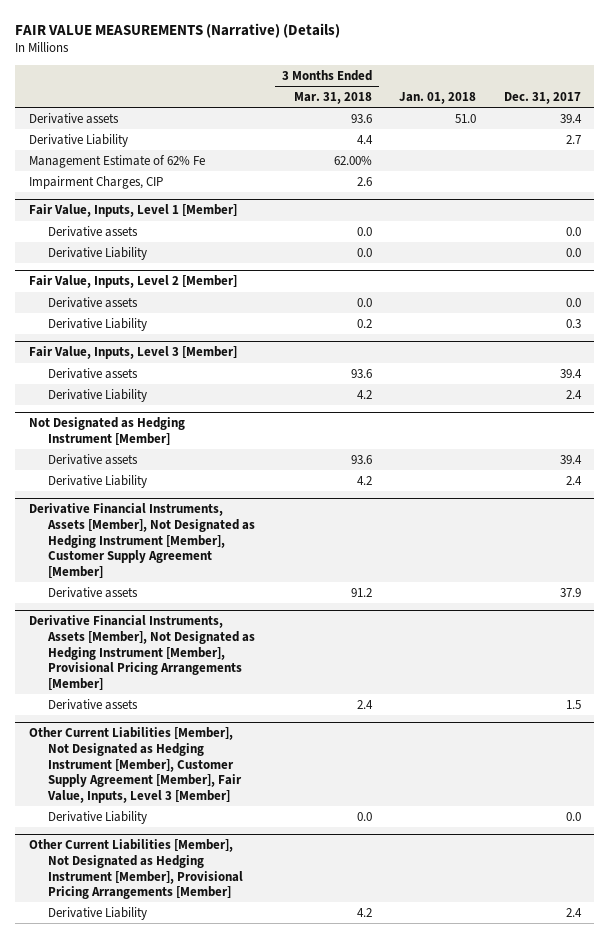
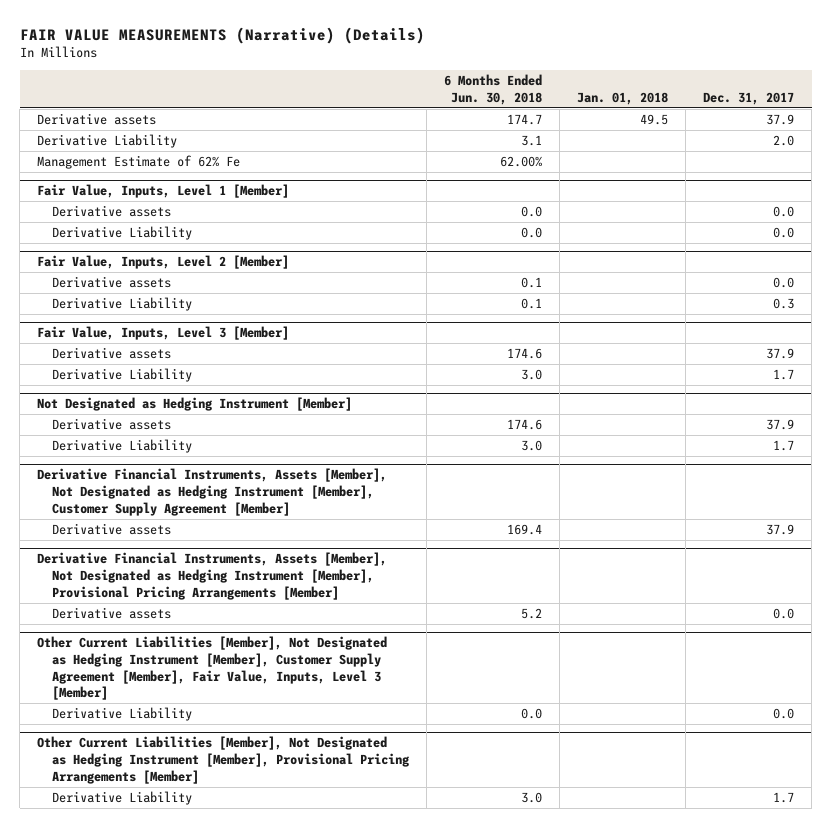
- | 3 Months Ended Mar. 31, 2018 | Jan. 01, 2018 | Dec. 31, 2017
+ | 6 Months Ended Jun. 30, 2018 | Jan. 01, 2018 | Dec. 31, 2017
- Derivative assets | 93.6 | 51.0 | 39.4
- Derivative Liability | 4.4 | | 2.7
+ Derivative assets | 174.7 | 49.5 | 37.9
+ Derivative Liability | 3.1 | | 2.0
- Impairment Charges, CIP | 2.6 | |
@ Fair Value, Inputs, Level 3 [Member]
- Derivative assets | 93.6 | | 39.4
- Derivative Liability | 4.2 | | 2.4
+ Derivative assets | 174.6 | | 37.9
+ Derivative Liability | 3.0 | | 1.7
@ Not Designated as Hedging Instrument [Member]
- Derivative assets | 93.6 | | 39.4
- Derivative Liability | 4.2 | | 2.4
+ Derivative assets | 174.6 | | 37.9
+ Derivative Liability | 3.0 | | 1.7
@ Derivative Financial Instruments, Assets [Member], Not Designated as Hedging Instrument [Member], Provisional Pricing Arrangements [Member]
- Derivative assets | 2.4 | | 1.5
+ Derivative assets | 5.2 | | 0.0
@ Other Current Liabilities [Member], Not Designated as Hedging Instrument [Member], Provisional Pricing Arrangements [Member]
- Derivative Liability | 4.2 | | 2.4
+ Derivative Liability | 3.0 | | 1.7

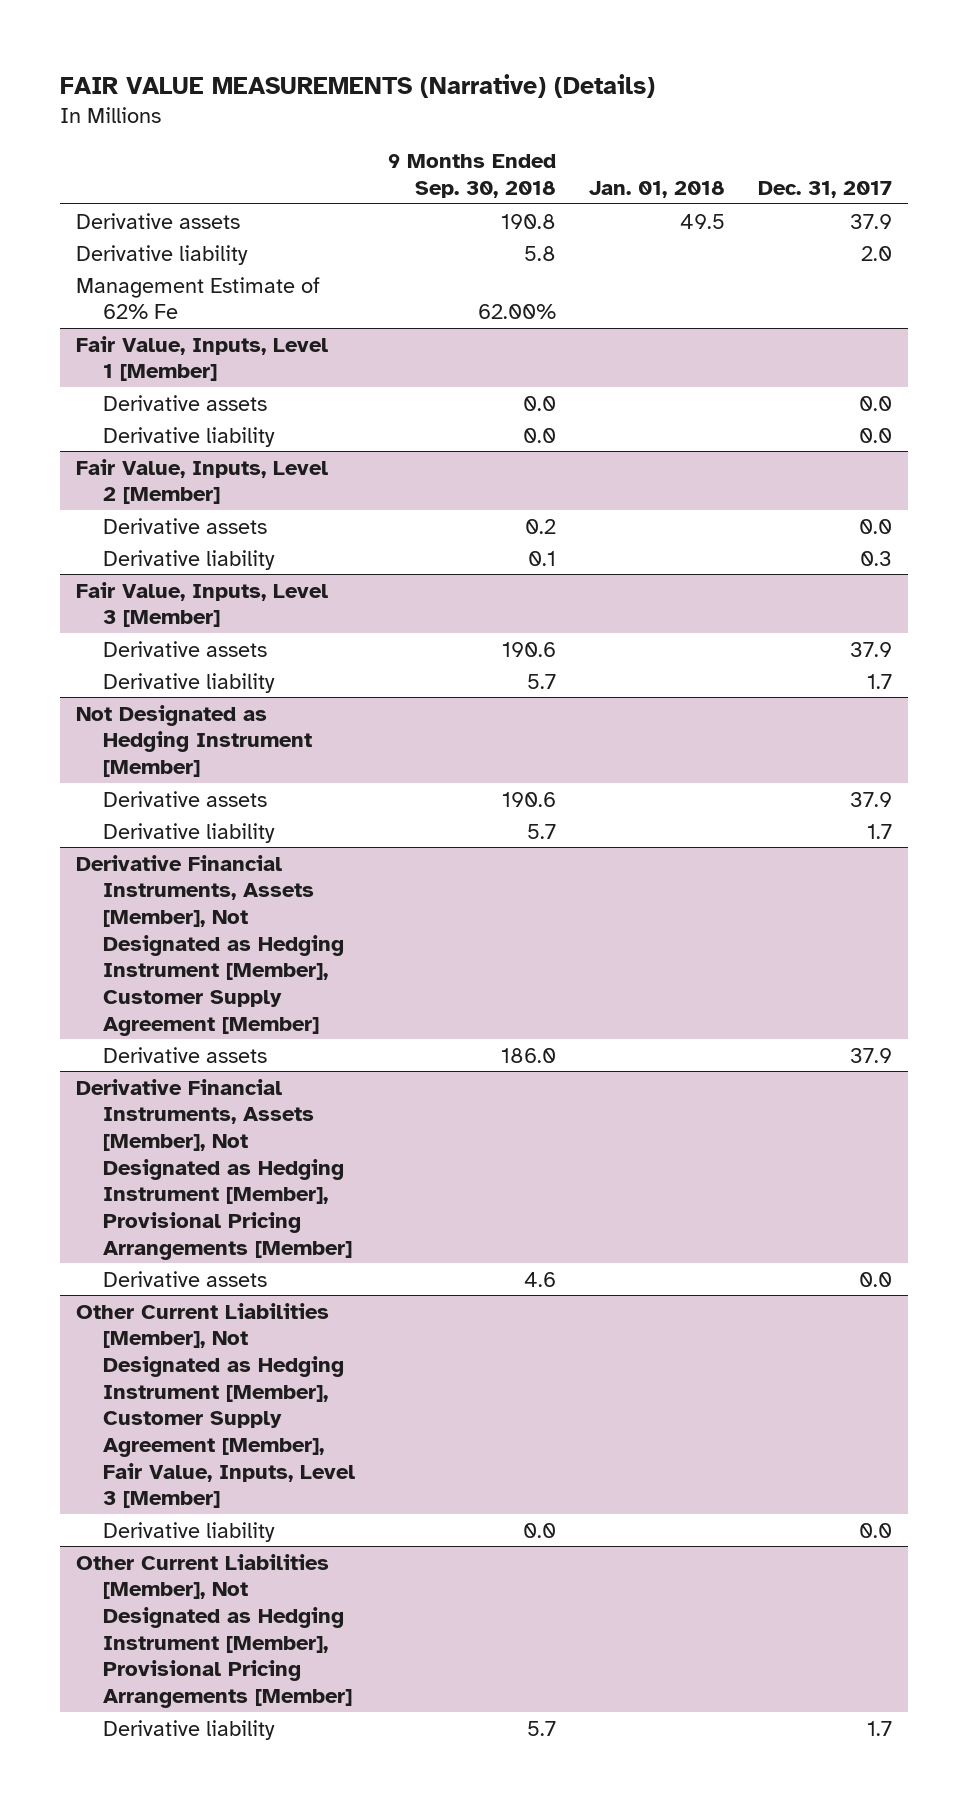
- | 6 Months Ended Jun. 30, 2018 | Jan. 01, 2018 | Dec. 31, 2017
+ | 9 Months Ended Sep. 30, 2018 | Jan. 01, 2018 | Dec. 31, 2017
- Derivative Liability | 3.1 | | 2.0
+ Derivative liability | 5.8 | | 2.0
@ Fair Value, Inputs, Level 1 [Member]
- Derivative Liability | 0.0 | | 0.0
+ Derivative liability | 0.0 | | 0.0
@ Fair Value, Inputs, Level 2 [Member]
- Derivative Liability | 0.1 | | 0.3
+ Derivative liability | 0.1 | | 0.3
@ Fair Value, Inputs, Level 3 [Member]
- Derivative Liability | 3.0 | | 1.7
+ Derivative liability | 5.7 | | 1.7
@ Not Designated as Hedging Instrument [Member]
- Derivative Liability | 3.0 | | 1.7
+ Derivative liability | 5.7 | | 1.7
@ Other Current Liabilities [Member], Not Designated as Hedging Instrument [Member], Customer Supply Agreement [Member], Fair Value, Inputs, Level 3 [Member]
- Derivative Liability | 0.0 | | 0.0
+ Derivative liability | 0.0 | | 0.0
@ Other Current Liabilities [Member], Not Designated as Hedging Instrument [Member], Provisional Pricing Arrangements [Member]
- Derivative Liability | 3.0 | | 1.7
+ Derivative liability | 5.7 | | 1.7

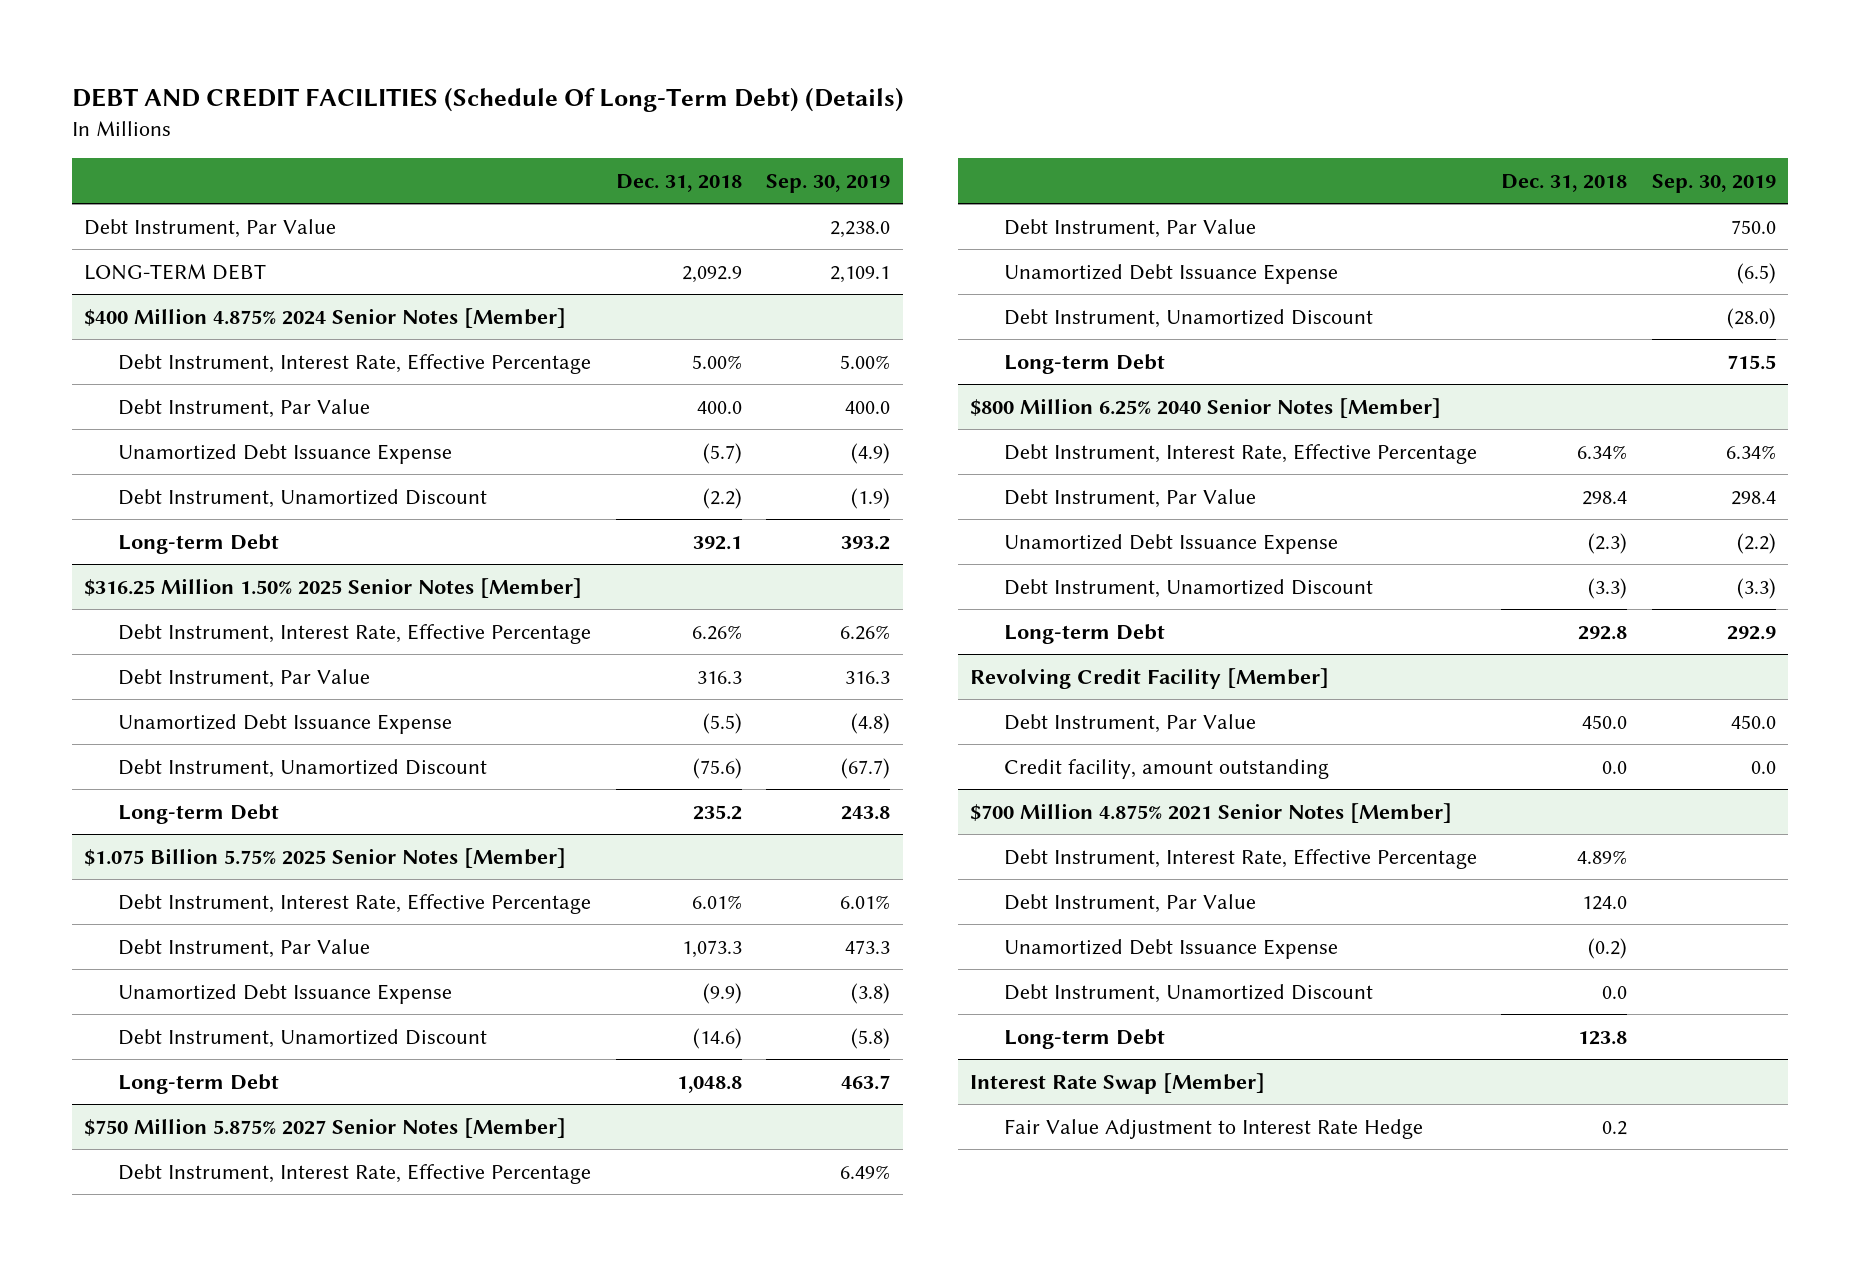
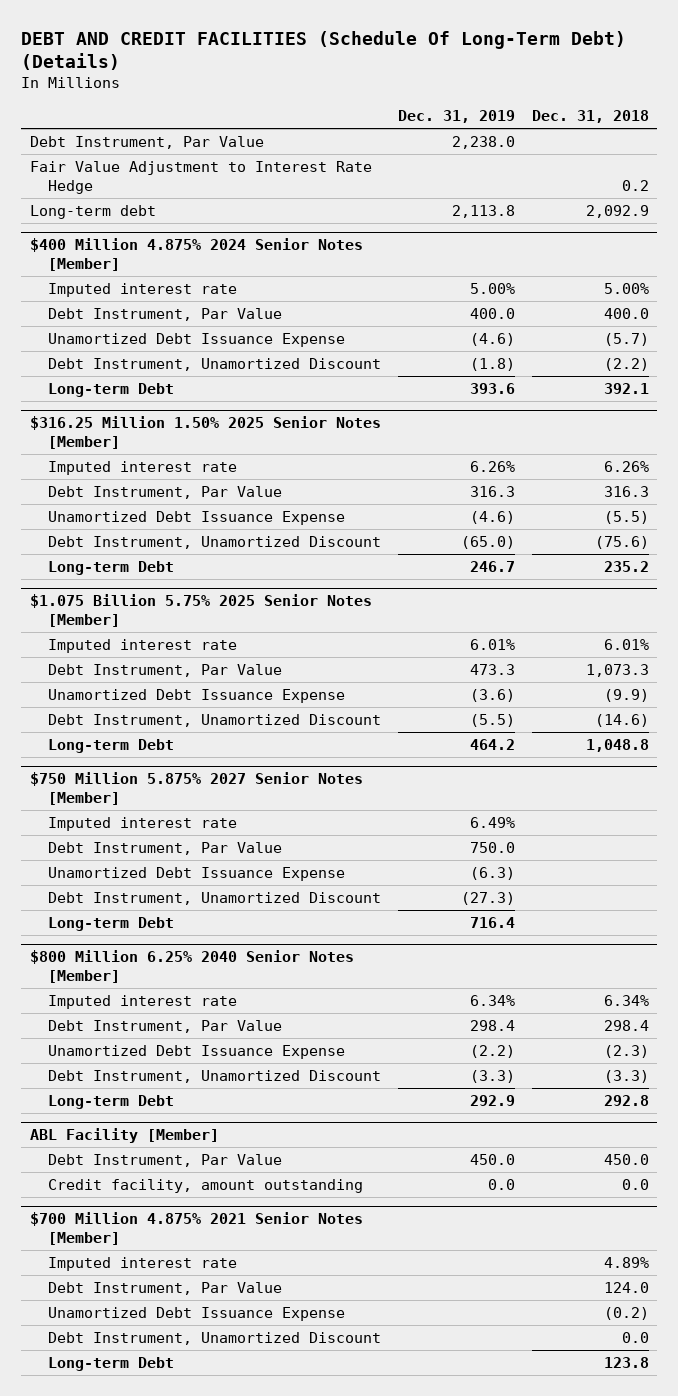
- | Dec. 31, 2018 | Sep. 30, 2019
+ | Dec. 31, 2019 | Dec. 31, 2018
- LONG-TERM DEBT | 2,092.9 | 2,109.1
+ Fair Value Adjustment to Interest Rate Hedge | | 0.2
+ Long-term debt | 2,113.8 | 2,092.9
@ $400 Million 4.875% 2024 Senior Notes [Member]
- Debt Instrument, Interest Rate, Effective Percentage | 5.00% | 5.00%
+ Imputed interest rate | 5.00% | 5.00%
@ $316.25 Million 1.50% 2025 Senior Notes [Member]
- Debt Instrument, Interest Rate, Effective Percentage | 6.26% | 6.26%
+ Imputed interest rate | 6.26% | 6.26%
@ $1.075 Billion 5.75% 2025 Senior Notes [Member]
- Debt Instrument, Interest Rate, Effective Percentage | 6.01% | 6.01%
+ Imputed interest rate | 6.01% | 6.01%
@ $750 Million 5.875% 2027 Senior Notes [Member]
- Debt Instrument, Interest Rate, Effective Percentage | | 6.49%
+ Imputed interest rate | 6.49% |
@ $800 Million 6.25% 2040 Senior Notes [Member]
- Debt Instrument, Interest Rate, Effective Percentage | 6.34% | 6.34%
+ Imputed interest rate | 6.34% | 6.34%
- Revolving Credit Facility [Member]
+ ABL Facility [Member]
@ $700 Million 4.875% 2021 Senior Notes [Member]
- Debt Instrument, Interest Rate, Effective Percentage | 4.89% |
+ Imputed interest rate | | 4.89%
- Interest Rate Swap [Member]
- Fair Value Adjustment to Interest Rate Hedge | 0.2 |

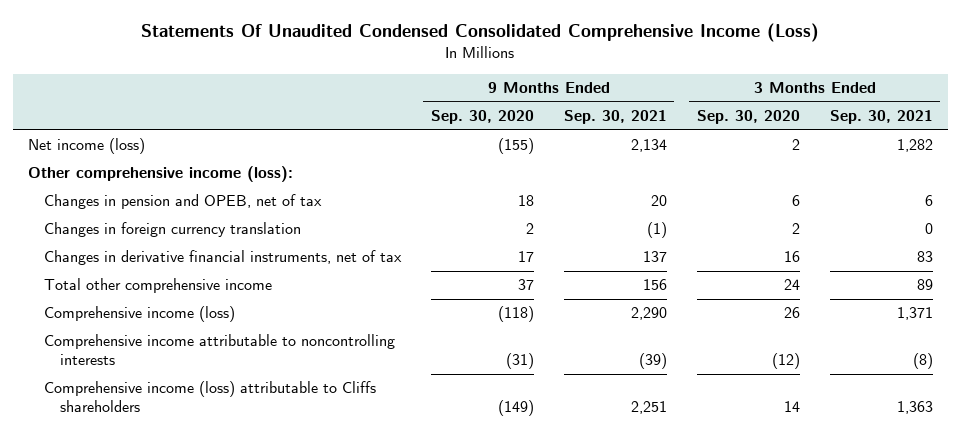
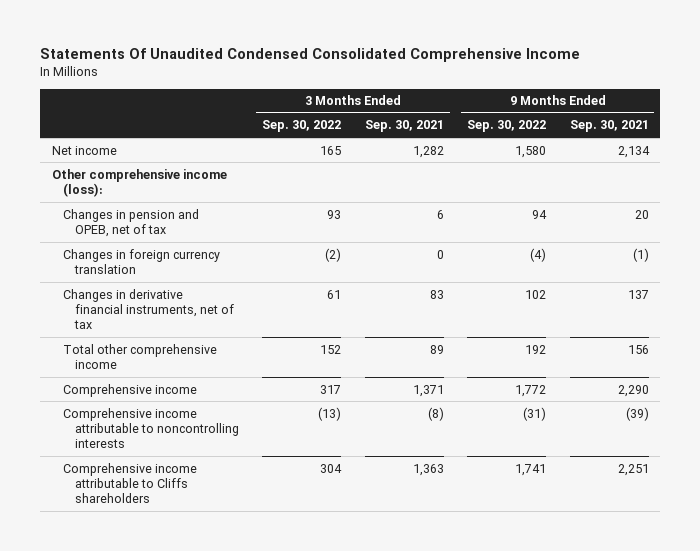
- Statements Of Unaudited Condensed Consolidated Comprehensive Income (Loss)
+ Statements Of Unaudited Condensed Consolidated Comprehensive Income
- | 9 Months Ended Sep. 30, 2020 | 9 Months Ended Sep. 30, 2021 | 3 Months Ended Sep. 30, 2020 | 3 Months Ended Sep. 30, 2021
+ | 3 Months Ended Sep. 30, 2022 | 3 Months Ended Sep. 30, 2021 | 9 Months Ended Sep. 30, 2022 | 9 Months Ended Sep. 30, 2021
- Net income (loss) | (155) | 2,134 | 2 | 1,282
+ Net income | 165 | 1,282 | 1,580 | 2,134
- Comprehensive income (loss) | (118) | 2,290 | 26 | 1,371
+ Comprehensive income | 317 | 1,371 | 1,772 | 2,290
- Comprehensive income (loss) attributable to Cliffs shareholders | (149) | 2,251 | 14 | 1,363
+ Comprehensive income attributable to Cliffs shareholders | 304 | 1,363 | 1,741 | 2,251

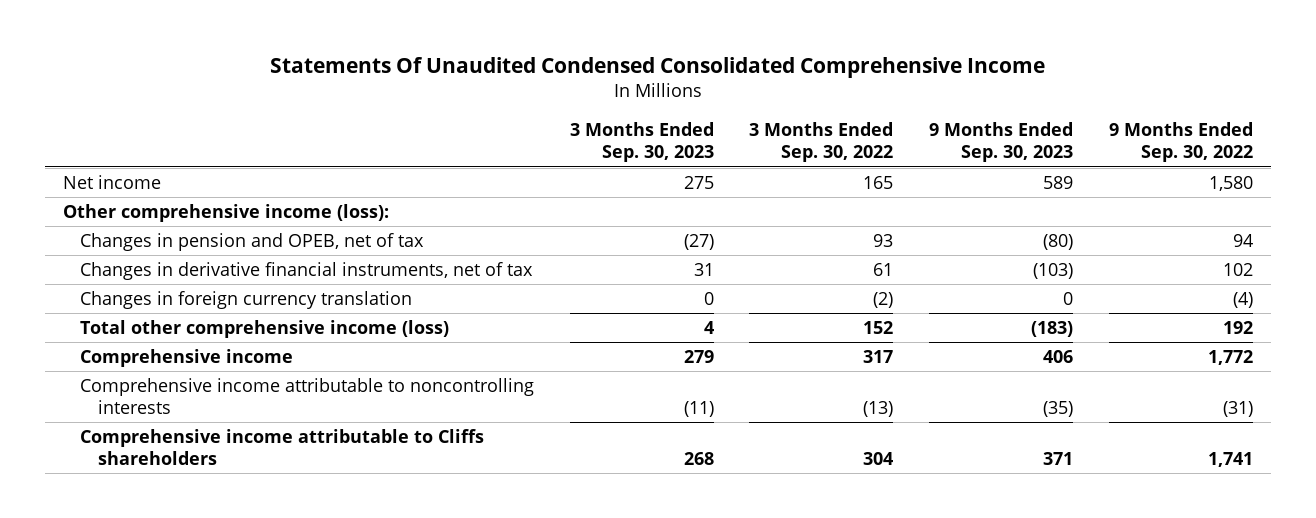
- | 3 Months Ended Sep. 30, 2022 | 3 Months Ended Sep. 30, 2021 | 9 Months Ended Sep. 30, 2022 | 9 Months Ended Sep. 30, 2021
+ | 3 Months Ended Sep. 30, 2023 | 3 Months Ended Sep. 30, 2022 | 9 Months Ended Sep. 30, 2023 | 9 Months Ended Sep. 30, 2022
- Total other comprehensive income | 152 | 89 | 192 | 156
moved down: Changes in foreign currency translation | 0 | (2) | 0 | (4)
+ Total other comprehensive income (loss) | 4 | 152 | (183) | 192

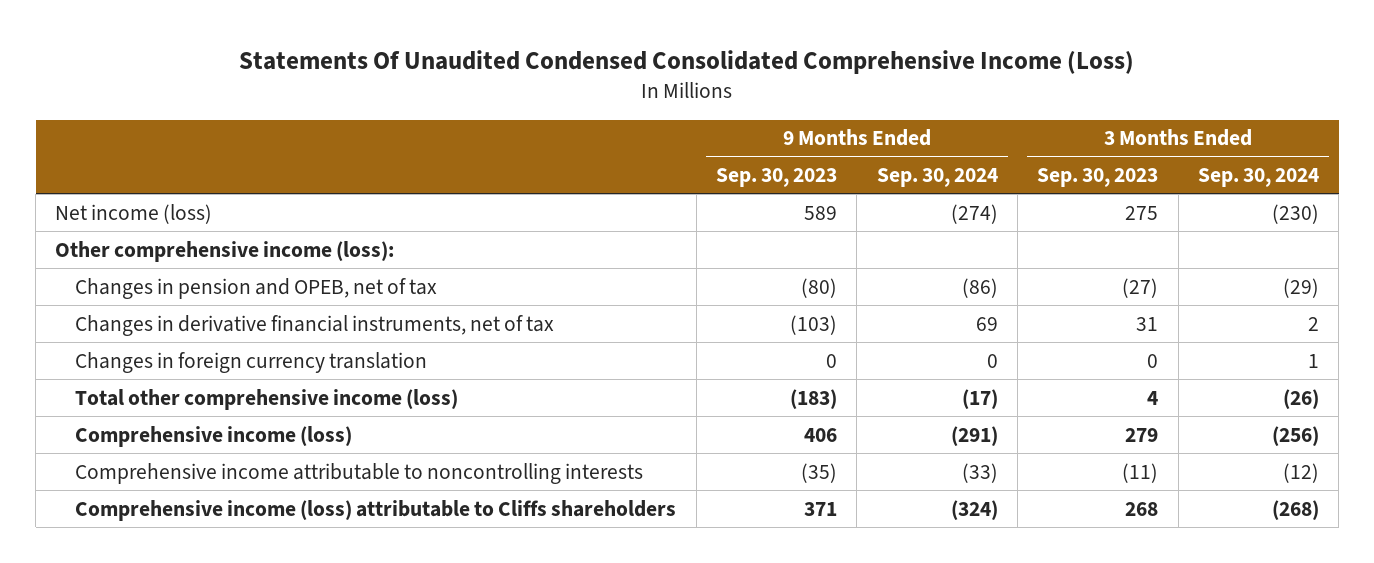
- Statements Of Unaudited Condensed Consolidated Comprehensive Income
+ Statements Of Unaudited Condensed Consolidated Comprehensive Income (Loss)
- | 3 Months Ended Sep. 30, 2023 | 3 Months Ended Sep. 30, 2022 | 9 Months Ended Sep. 30, 2023 | 9 Months Ended Sep. 30, 2022
+ | 9 Months Ended Sep. 30, 2023 | 9 Months Ended Sep. 30, 2024 | 3 Months Ended Sep. 30, 2023 | 3 Months Ended Sep. 30, 2024
- Net income | 275 | 165 | 589 | 1,580
+ Net income (loss) | 589 | (274) | 275 | (230)
- Comprehensive income | 279 | 317 | 406 | 1,772
+ Comprehensive income (loss) | 406 | (291) | 279 | (256)
- Comprehensive income attributable to Cliffs shareholders | 268 | 304 | 371 | 1,741
+ Comprehensive income (loss) attributable to Cliffs shareholders | 371 | (324) | 268 | (268)

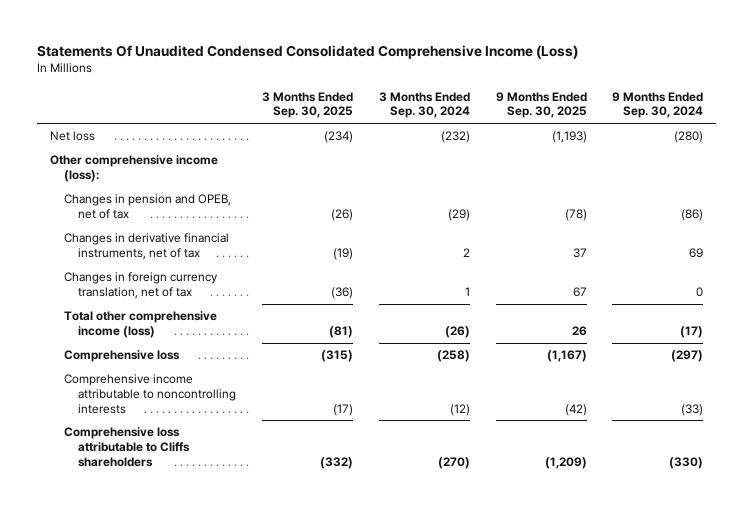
- | 9 Months Ended Sep. 30, 2023 | 9 Months Ended Sep. 30, 2024 | 3 Months Ended Sep. 30, 2023 | 3 Months Ended Sep. 30, 2024
+ | 3 Months Ended Sep. 30, 2025 | 3 Months Ended Sep. 30, 2024 | 9 Months Ended Sep. 30, 2025 | 9 Months Ended Sep. 30, 2024
- Net income (loss) | 589 | (274) | 275 | (230)
+ Net loss | (234) | (232) | (1,193) | (280)
- Changes in foreign currency translation | 0 | 0 | 0 | 1
+ Changes in foreign currency translation, net of tax | (36) | 1 | 67 | 0
- Comprehensive income (loss) | 406 | (291) | 279 | (256)
+ Comprehensive loss | (315) | (258) | (1,167) | (297)
- Comprehensive income (loss) attributable to Cliffs shareholders | 371 | (324) | 268 | (268)
+ Comprehensive loss attributable to Cliffs shareholders | (332) | (270) | (1,209) | (330)

